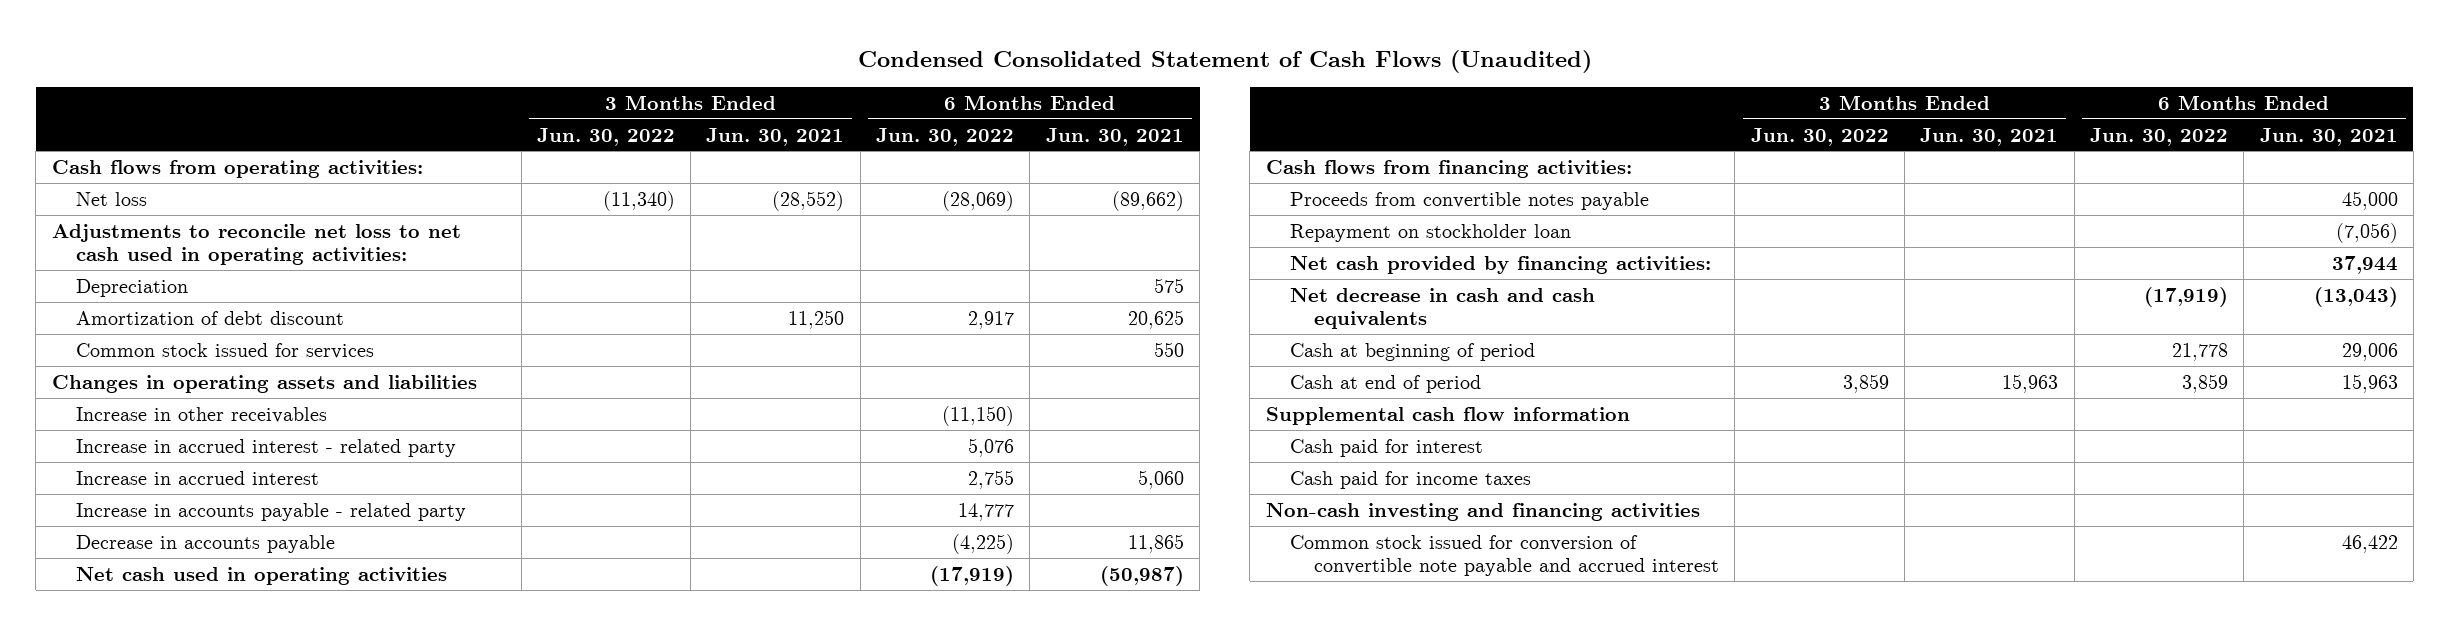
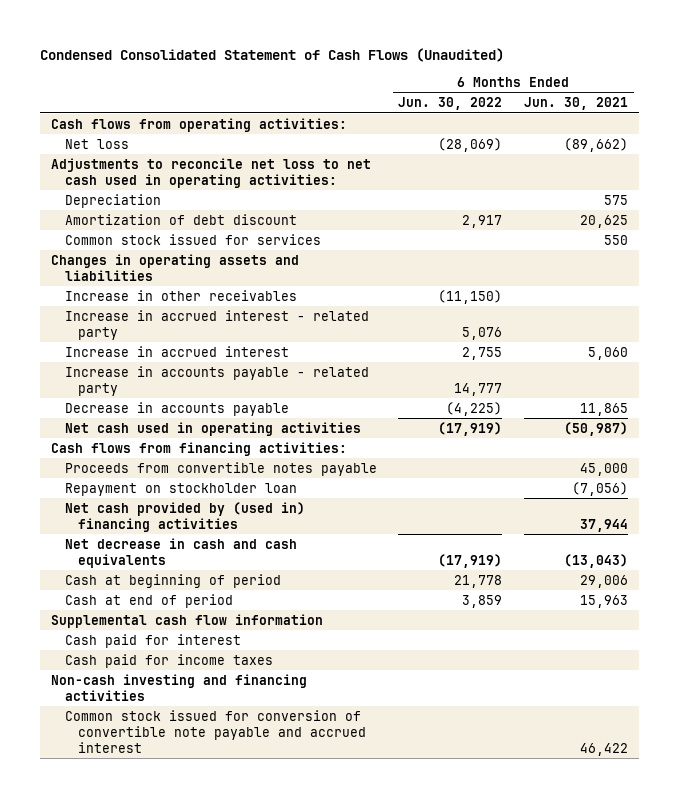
- | 3 Months Ended Jun. 30, 2022 | 3 Months Ended Jun. 30, 2021 | 6 Months Ended Jun. 30, 2022 | 6 Months Ended Jun. 30, 2021
+ | 6 Months Ended Jun. 30, 2022 | 6 Months Ended Jun. 30, 2021
- Net cash provided by financing activities: | | | | 37,944
+ Net cash provided by (used in) financing activities | | 37,944

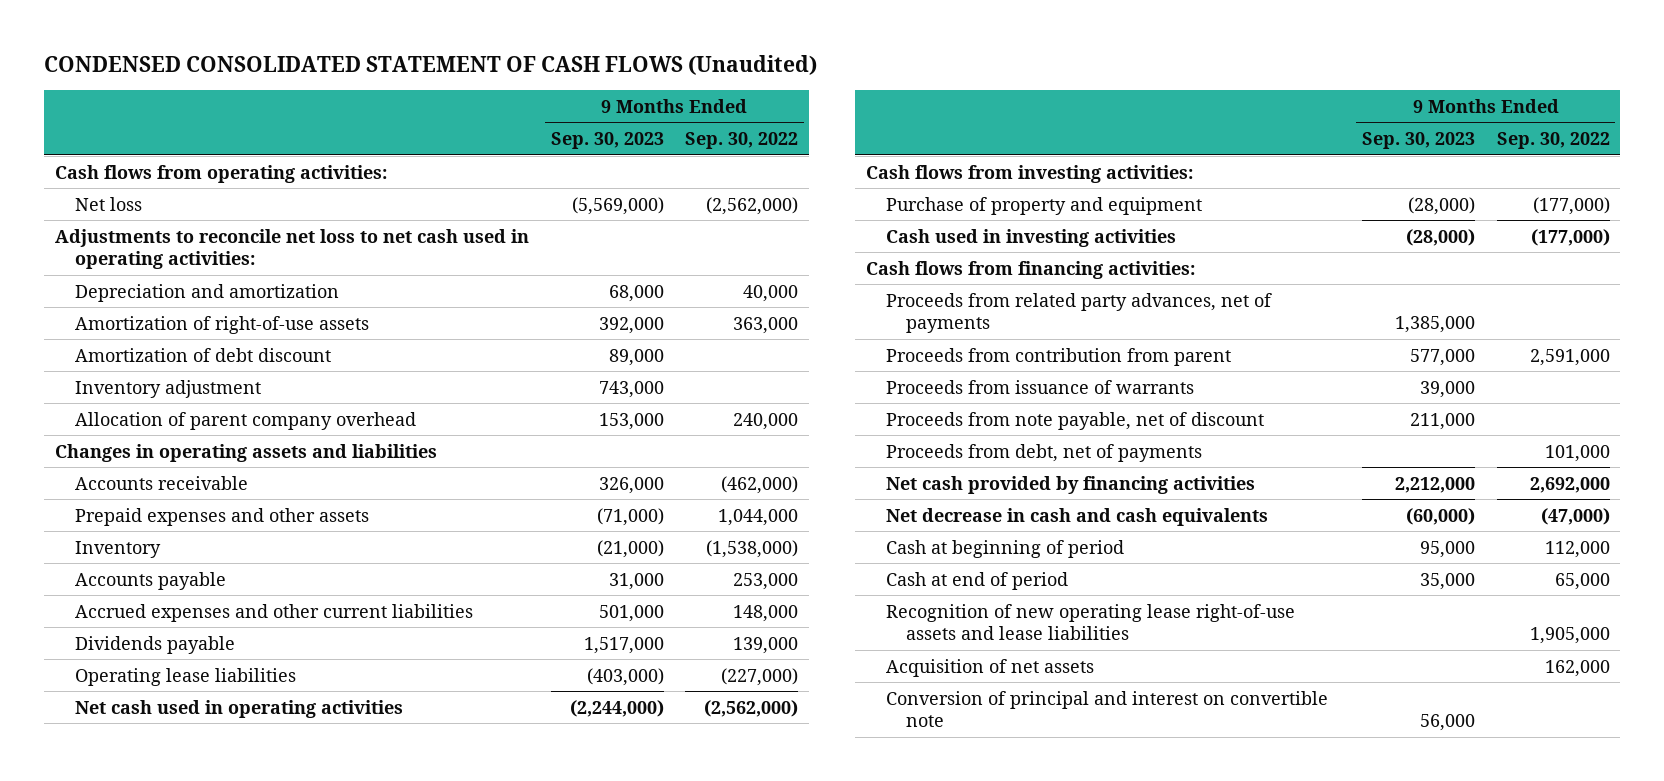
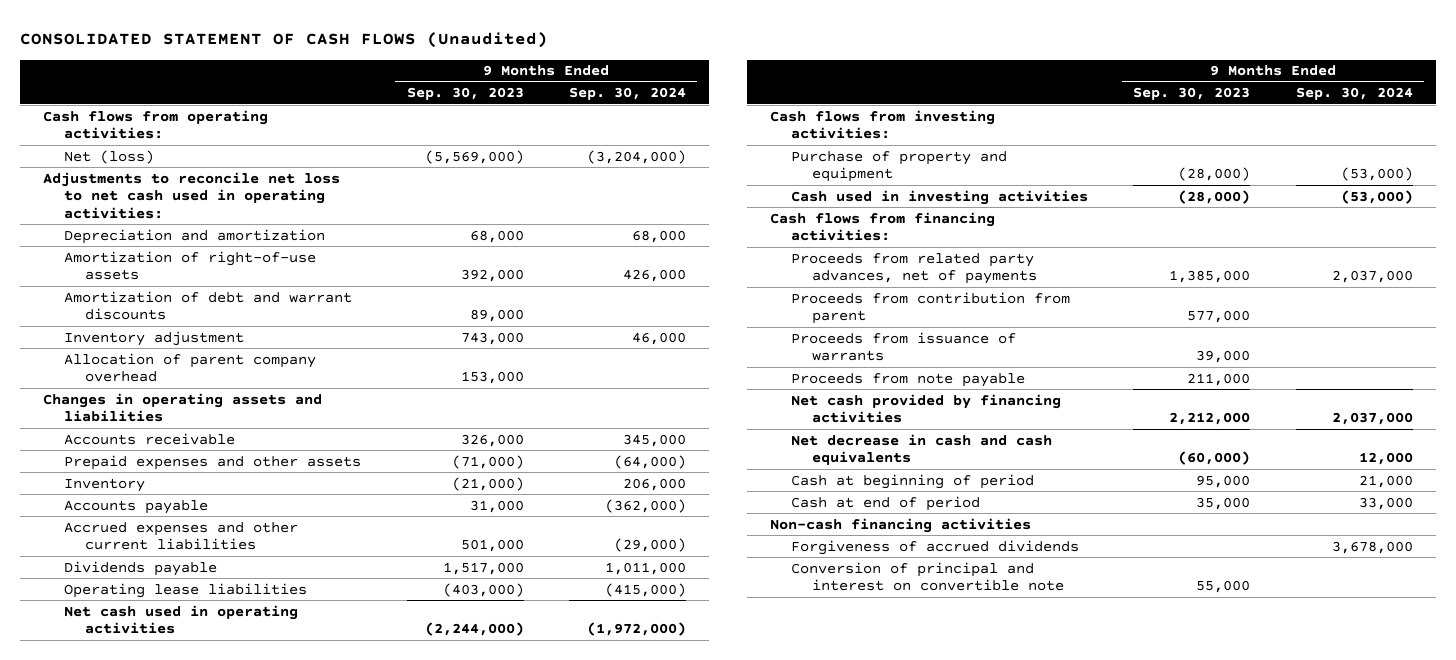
- CONDENSED CONSOLIDATED STATEMENT OF CASH FLOWS (Unaudited)
+ CONSOLIDATED STATEMENT OF CASH FLOWS (Unaudited)
- | 9 Months Ended Sep. 30, 2023 | 9 Months Ended Sep. 30, 2022
+ | 9 Months Ended Sep. 30, 2023 | 9 Months Ended Sep. 30, 2024
- Net loss | (5,569,000) | (2,562,000)
+ Net (loss) | (5,569,000) | (3,204,000)
- Amortization of debt discount | 89,000 |
+ Amortization of debt and warrant discounts | 89,000 |
- Proceeds from note payable, net of discount | 211,000 |
- Proceeds from debt, net of payments | | 101,000
+ Proceeds from note payable | 211,000 |
- Recognition of new operating lease right-of-use assets and lease liabilities | | 1,905,000
- Acquisition of net assets | | 162,000
- Conversion of principal and interest on convertible note | 56,000 |
+ Non-cash financing activities
+ Forgiveness of accrued dividends | | 3,678,000
+ Conversion of principal and interest on convertible note | 55,000 |

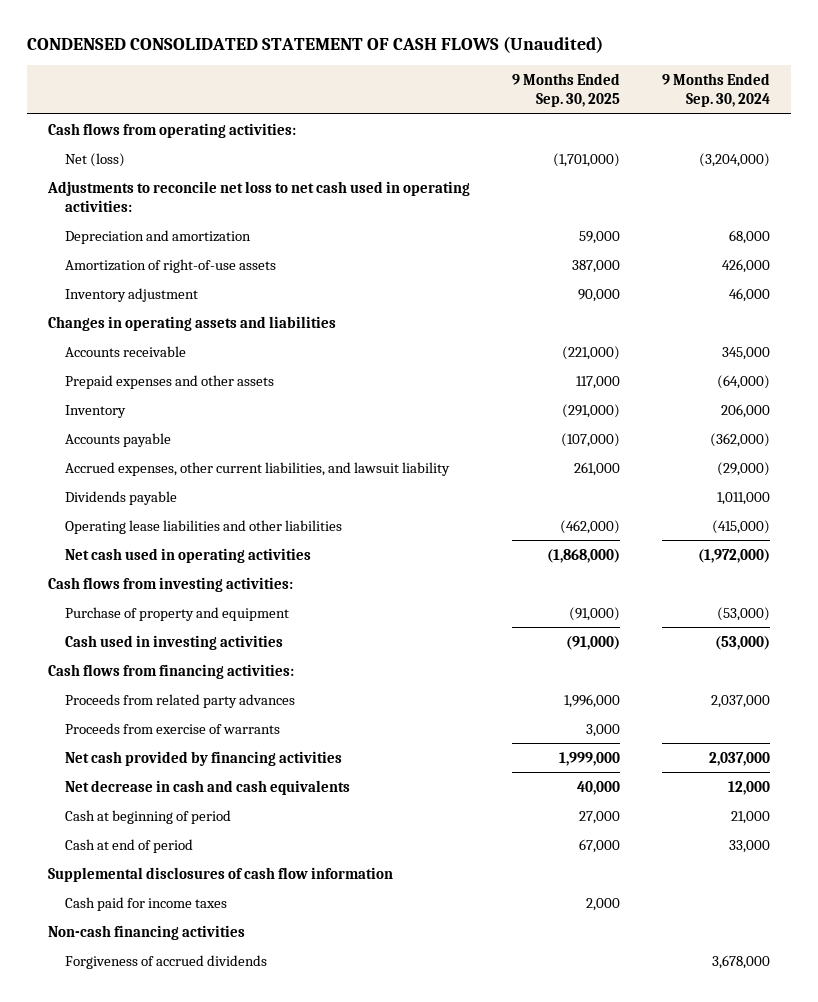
- CONSOLIDATED STATEMENT OF CASH FLOWS (Unaudited)
+ CONDENSED CONSOLIDATED STATEMENT OF CASH FLOWS (Unaudited)
- | 9 Months Ended Sep. 30, 2023 | 9 Months Ended Sep. 30, 2024
+ | 9 Months Ended Sep. 30, 2025 | 9 Months Ended Sep. 30, 2024
- Amortization of debt and warrant discounts | 89,000 |
- Allocation of parent company overhead | 153,000 |
- Accrued expenses and other current liabilities | 501,000 | (29,000)
+ Accrued expenses, other current liabilities, and lawsuit liability | 261,000 | (29,000)
- Operating lease liabilities | (403,000) | (415,000)
+ Operating lease liabilities and other liabilities | (462,000) | (415,000)
- Proceeds from related party advances, net of payments | 1,385,000 | 2,037,000
- Proceeds from contribution from parent | 577,000 |
- Proceeds from issuance of warrants | 39,000 |
- Proceeds from note payable | 211,000 |
+ Proceeds from related party advances | 1,996,000 | 2,037,000
+ Proceeds from exercise of warrants | 3,000 |
+ Supplemental disclosures of cash flow information
+ Cash paid for income taxes | 2,000 |
- Conversion of principal and interest on convertible note | 55,000 |

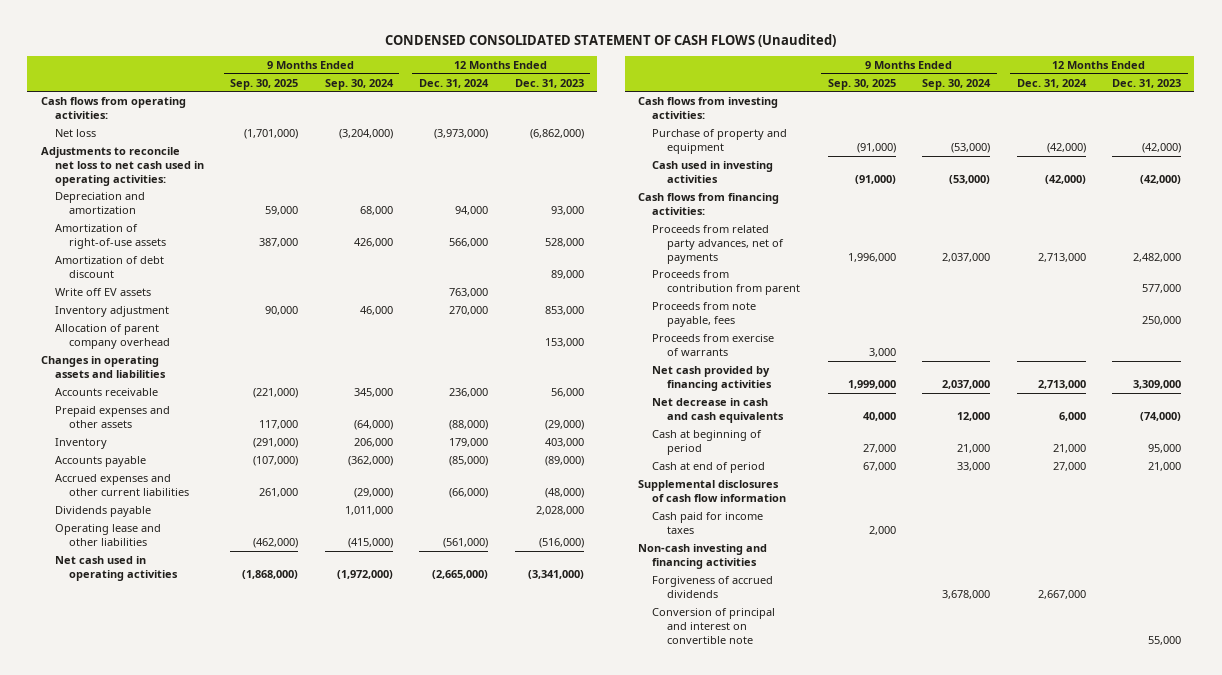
- | 9 Months Ended Sep. 30, 2025 | 9 Months Ended Sep. 30, 2024
+ | 9 Months Ended Sep. 30, 2025 | 9 Months Ended Sep. 30, 2024 | 12 Months Ended Dec. 31, 2024 | 12 Months Ended Dec. 31, 2023
- Net (loss) | (1,701,000) | (3,204,000)
+ Net loss | (1,701,000) | (3,204,000) | (3,973,000) | (6,862,000)
+ Amortization of debt discount | | | | 89,000
+ Write off EV assets | | | 763,000 |
+ Allocation of parent company overhead | | | | 153,000
- Accrued expenses, other current liabilities, and lawsuit liability | 261,000 | (29,000)
+ Accrued expenses and other current liabilities | 261,000 | (29,000) | (66,000) | (48,000)
- Operating lease liabilities and other liabilities | (462,000) | (415,000)
+ Operating lease and other liabilities | (462,000) | (415,000) | (561,000) | (516,000)
- Proceeds from related party advances | 1,996,000 | 2,037,000
+ Proceeds from related party advances, net of payments | 1,996,000 | 2,037,000 | 2,713,000 | 2,482,000
+ Proceeds from contribution from parent | | | | 577,000
+ Proceeds from note payable, fees | | | | 250,000
- Non-cash financing activities
+ Non-cash investing and financing activities
+ Conversion of principal and interest on convertible note | | | | 55,000

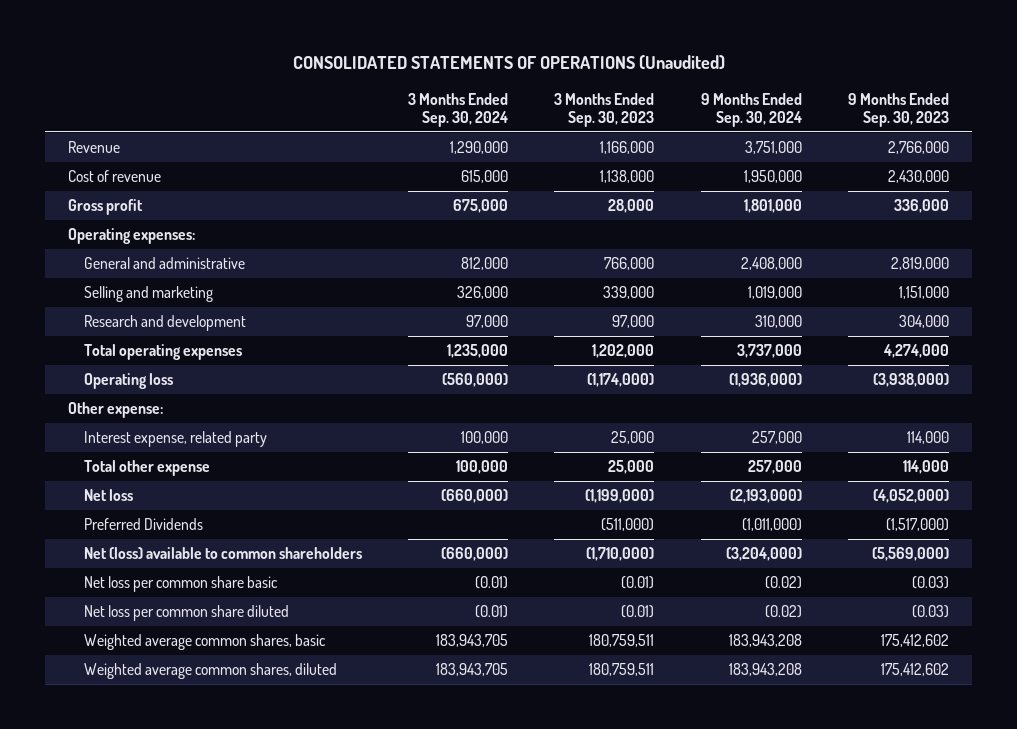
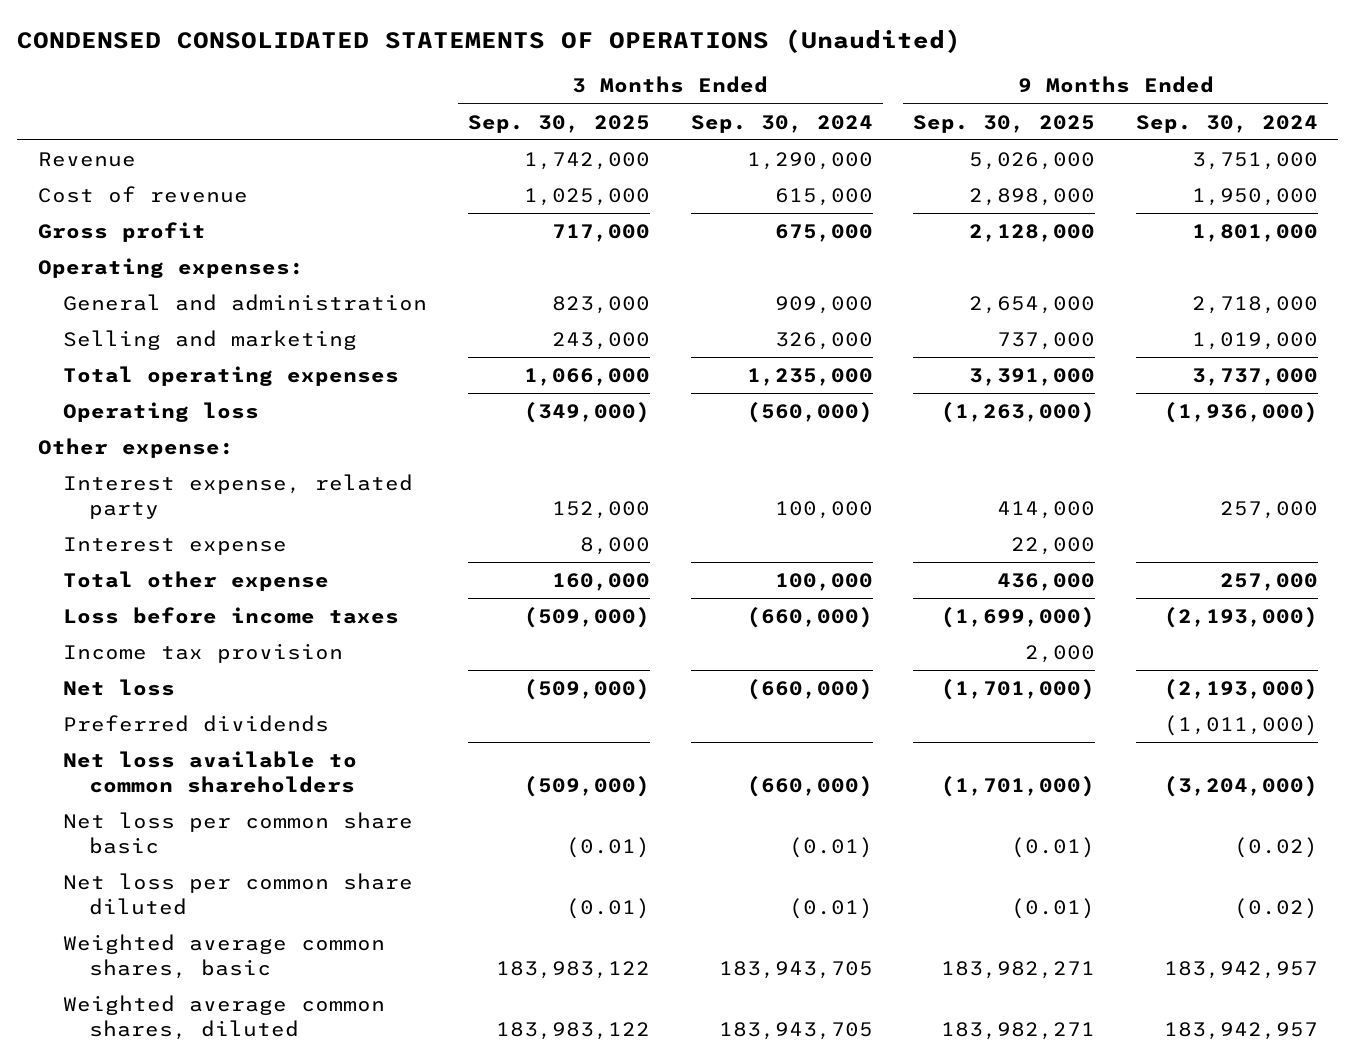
- CONSOLIDATED STATEMENTS OF OPERATIONS (Unaudited)
+ CONDENSED CONSOLIDATED STATEMENTS OF OPERATIONS (Unaudited)
- | 3 Months Ended Sep. 30, 2024 | 3 Months Ended Sep. 30, 2023 | 9 Months Ended Sep. 30, 2024 | 9 Months Ended Sep. 30, 2023
+ | 3 Months Ended Sep. 30, 2025 | 3 Months Ended Sep. 30, 2024 | 9 Months Ended Sep. 30, 2025 | 9 Months Ended Sep. 30, 2024
- General and administrative | 812,000 | 766,000 | 2,408,000 | 2,819,000
+ General and administration | 823,000 | 909,000 | 2,654,000 | 2,718,000
- Research and development | 97,000 | 97,000 | 310,000 | 304,000
+ Interest expense | 8,000 | | 22,000 |
+ Loss before income taxes | (509,000) | (660,000) | (1,699,000) | (2,193,000)
+ Income tax provision | | | 2,000 |
- Preferred Dividends | | (511,000) | (1,011,000) | (1,517,000)
- Net (loss) available to common shareholders | (660,000) | (1,710,000) | (3,204,000) | (5,569,000)
+ Preferred dividends | | | | (1,011,000)
+ Net loss available to common shareholders | (509,000) | (660,000) | (1,701,000) | (3,204,000)
- Weighted average common shares, basic | 183,943,705 | 180,759,511 | 183,943,208 | 175,412,602
- Weighted average common shares, diluted | 183,943,705 | 180,759,511 | 183,943,208 | 175,412,602
+ Weighted average common shares, basic | 183,983,122 | 183,943,705 | 183,982,271 | 183,942,957
+ Weighted average common shares, diluted | 183,983,122 | 183,943,705 | 183,982,271 | 183,942,957

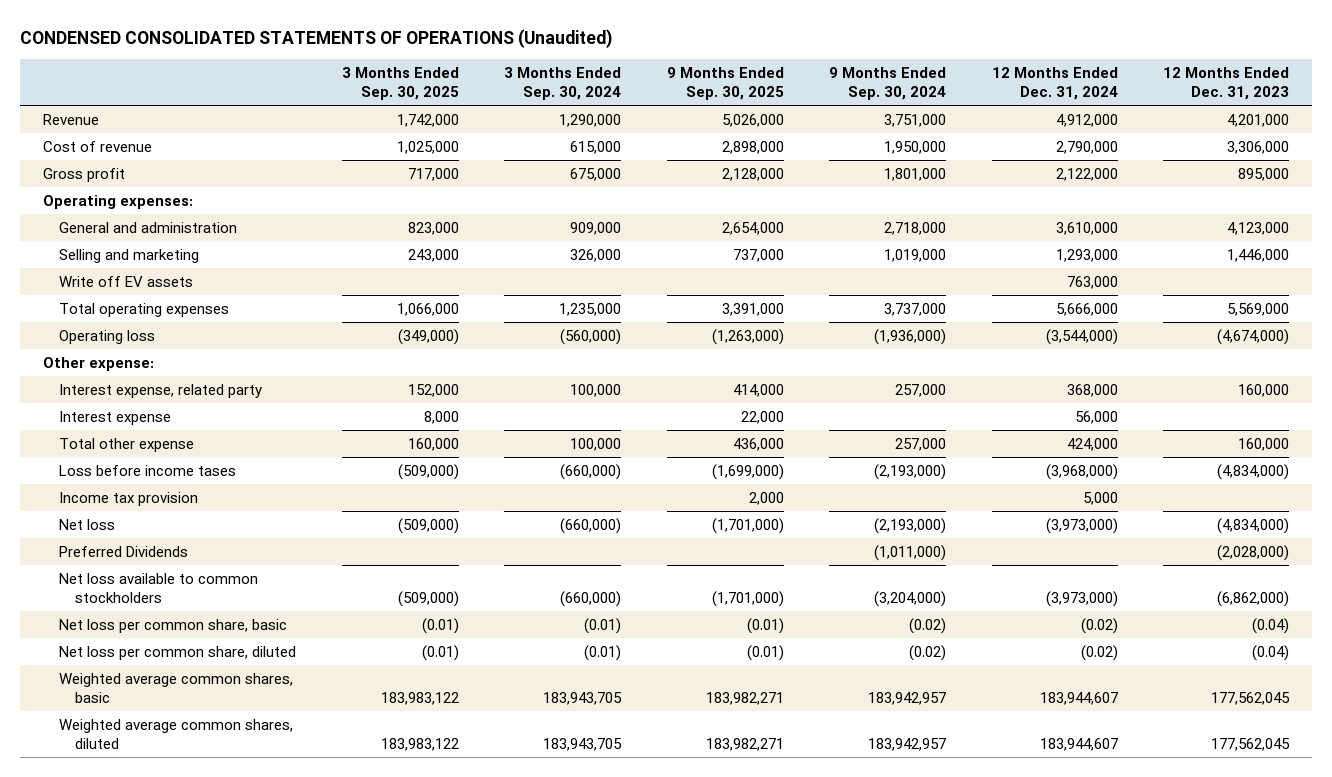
- | 3 Months Ended Sep. 30, 2025 | 3 Months Ended Sep. 30, 2024 | 9 Months Ended Sep. 30, 2025 | 9 Months Ended Sep. 30, 2024
+ | 3 Months Ended Sep. 30, 2025 | 3 Months Ended Sep. 30, 2024 | 9 Months Ended Sep. 30, 2025 | 9 Months Ended Sep. 30, 2024 | 12 Months Ended Dec. 31, 2024 | 12 Months Ended Dec. 31, 2023
+ Write off EV assets | | | | | 763,000 |
- Loss before income taxes | (509,000) | (660,000) | (1,699,000) | (2,193,000)
+ Loss before income tases | (509,000) | (660,000) | (1,699,000) | (2,193,000) | (3,968,000) | (4,834,000)
- Preferred dividends | | | | (1,011,000)
- Net loss available to common shareholders | (509,000) | (660,000) | (1,701,000) | (3,204,000)
- Net loss per common share basic | (0.01) | (0.01) | (0.01) | (0.02)
- Net loss per common share diluted | (0.01) | (0.01) | (0.01) | (0.02)
+ Preferred Dividends | | | | (1,011,000) | | (2,028,000)
+ Net loss available to common stockholders | (509,000) | (660,000) | (1,701,000) | (3,204,000) | (3,973,000) | (6,862,000)
+ Net loss per common share, basic | (0.01) | (0.01) | (0.01) | (0.02) | (0.02) | (0.04)
+ Net loss per common share, diluted | (0.01) | (0.01) | (0.01) | (0.02) | (0.02) | (0.04)

